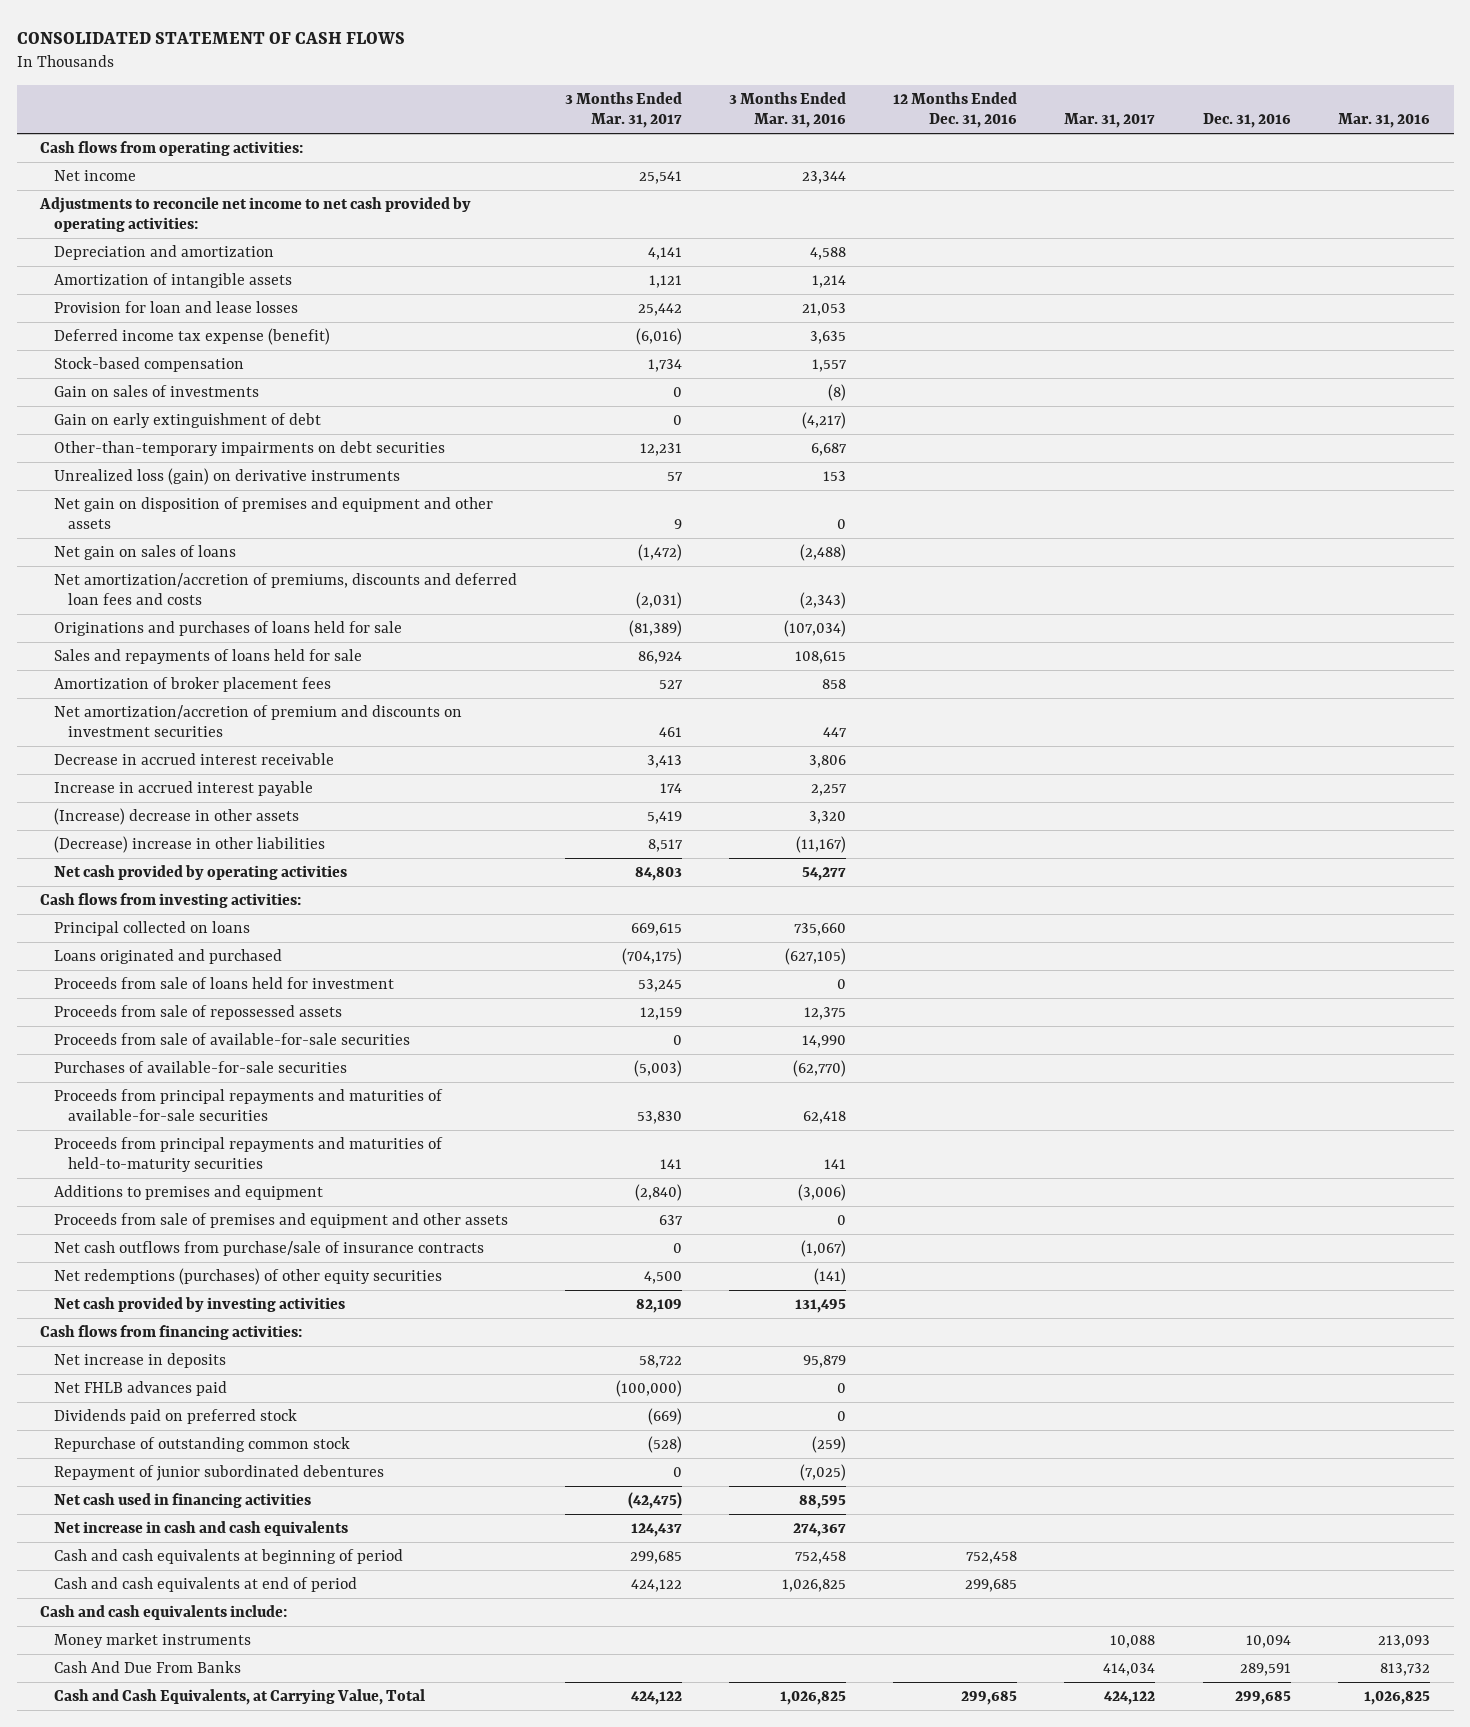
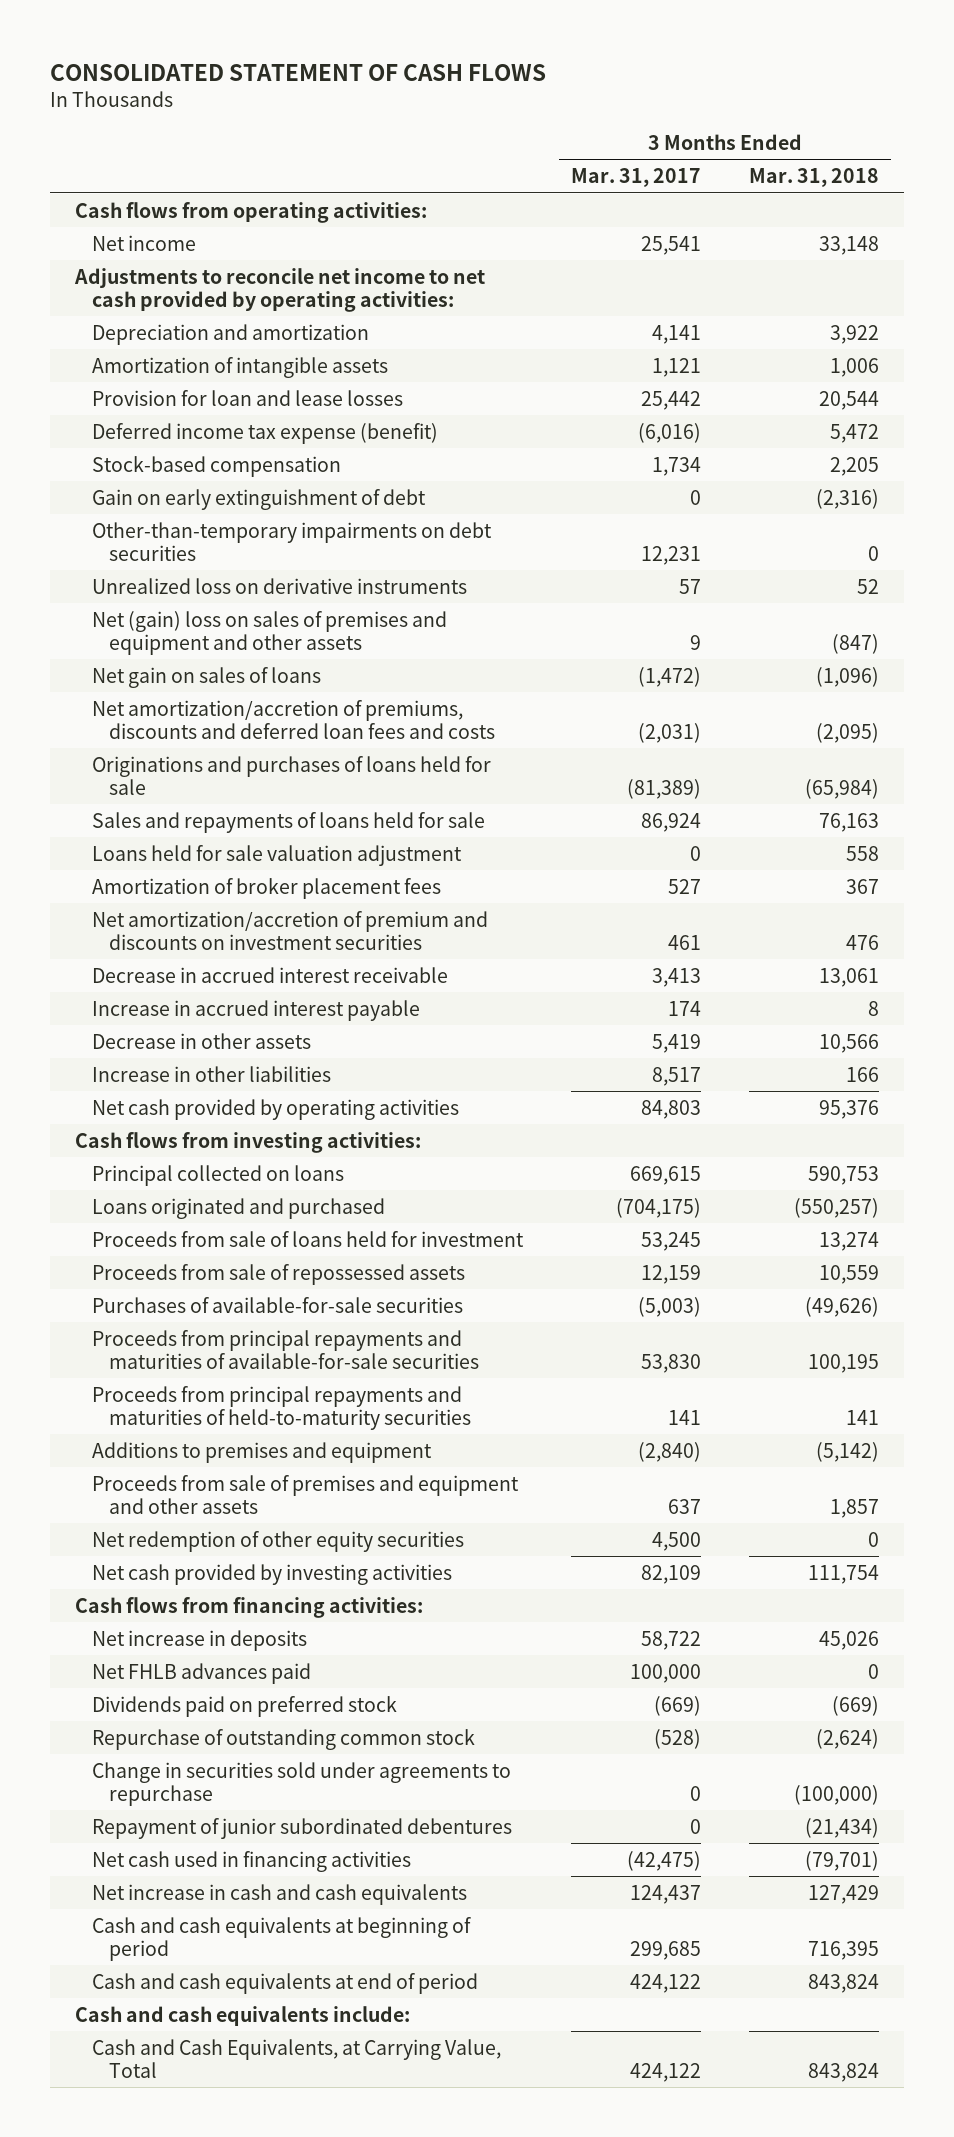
- | 3 Months Ended Mar. 31, 2017 | 3 Months Ended Mar. 31, 2016 | 12 Months Ended Dec. 31, 2016 | Mar. 31, 2017 | Dec. 31, 2016 | Mar. 31, 2016
+ | 3 Months Ended Mar. 31, 2017 | 3 Months Ended Mar. 31, 2018
- Gain on sales of investments | 0 | (8) | | | |
- Unrealized loss (gain) on derivative instruments | 57 | 153 | | | |
- Net gain on disposition of premises and equipment and other assets | 9 | 0 | | | |
+ Unrealized loss on derivative instruments | 57 | 52
+ Net (gain) loss on sales of premises and equipment and other assets | 9 | (847)
+ Loans held for sale valuation adjustment | 0 | 558
- (Increase) decrease in other assets | 5,419 | 3,320 | | | |
- (Decrease) increase in other liabilities | 8,517 | (11,167) | | | |
+ Decrease in other assets | 5,419 | 10,566
+ Increase in other liabilities | 8,517 | 166
- Proceeds from sale of available-for-sale securities | 0 | 14,990 | | | |
- Net cash outflows from purchase/sale of insurance contracts | 0 | (1,067) | | | |
- Net redemptions (purchases) of other equity securities | 4,500 | (141) | | | |
+ Net redemption of other equity securities | 4,500 | 0
- Net FHLB advances paid | (100,000) | 0 | | | |
+ Net FHLB advances paid | 100,000 | 0
+ Change in securities sold under agreements to repurchase | 0 | (100,000)
- Money market instruments | | | | 10,088 | 10,094 | 213,093
- Cash And Due From Banks | | | | 414,034 | 289,591 | 813,732

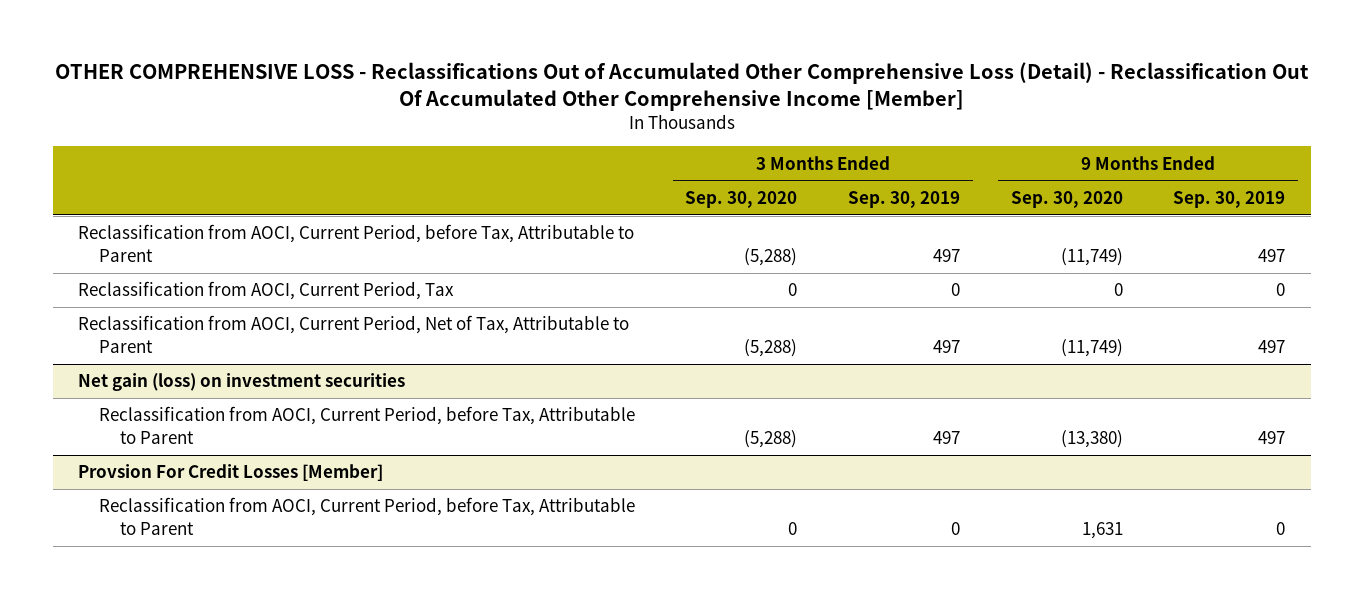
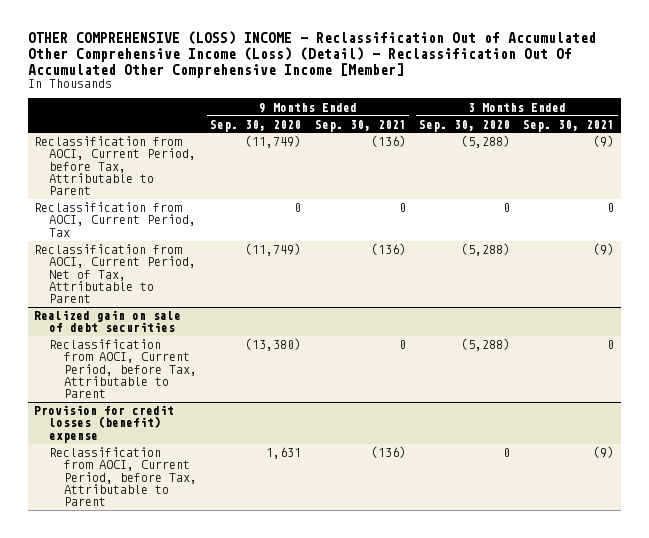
- OTHER COMPREHENSIVE LOSS - Reclassifications Out of Accumulated Other Comprehensive Loss (Detail) - Reclassification Out Of Accumulated Other Comprehensive Income [Member]
+ OTHER COMPREHENSIVE (LOSS) INCOME - Reclassification Out of Accumulated Other Comprehensive Income (Loss) (Detail) - Reclassification Out Of Accumulated Other Comprehensive Income [Member]
- | 3 Months Ended Sep. 30, 2020 | 3 Months Ended Sep. 30, 2019 | 9 Months Ended Sep. 30, 2020 | 9 Months Ended Sep. 30, 2019
+ | 9 Months Ended Sep. 30, 2020 | 9 Months Ended Sep. 30, 2021 | 3 Months Ended Sep. 30, 2020 | 3 Months Ended Sep. 30, 2021
- Net gain (loss) on investment securities
+ Realized gain on sale of debt securities
- Provsion For Credit Losses [Member]
+ Provision for credit losses (benefit) expense

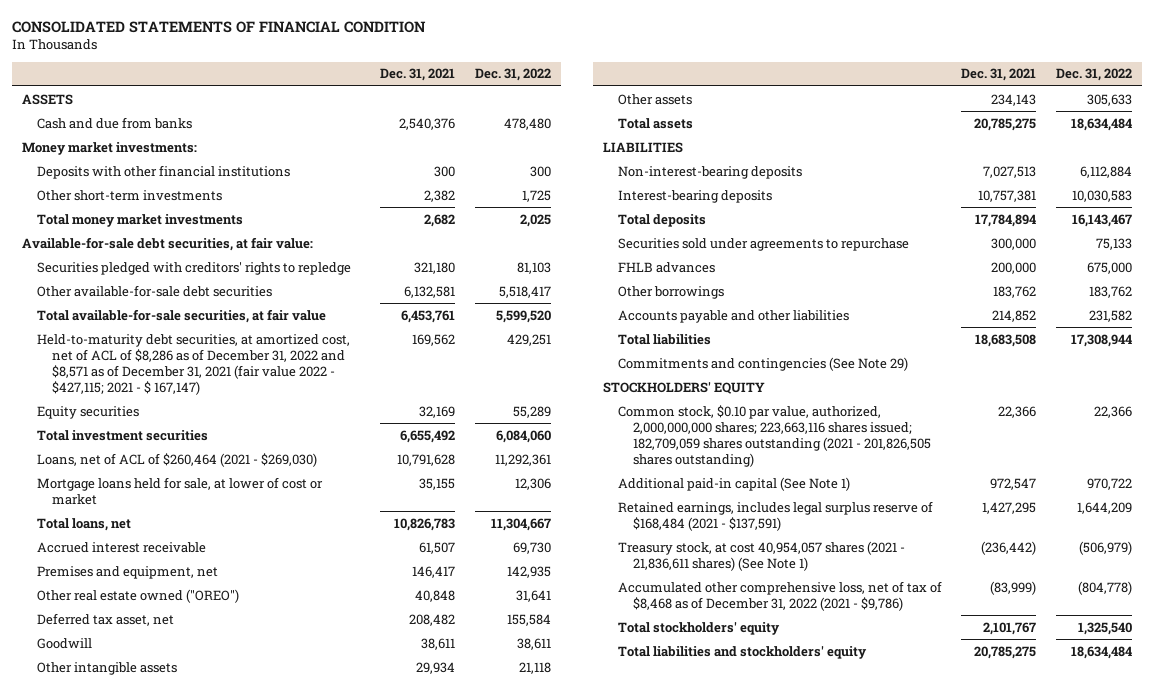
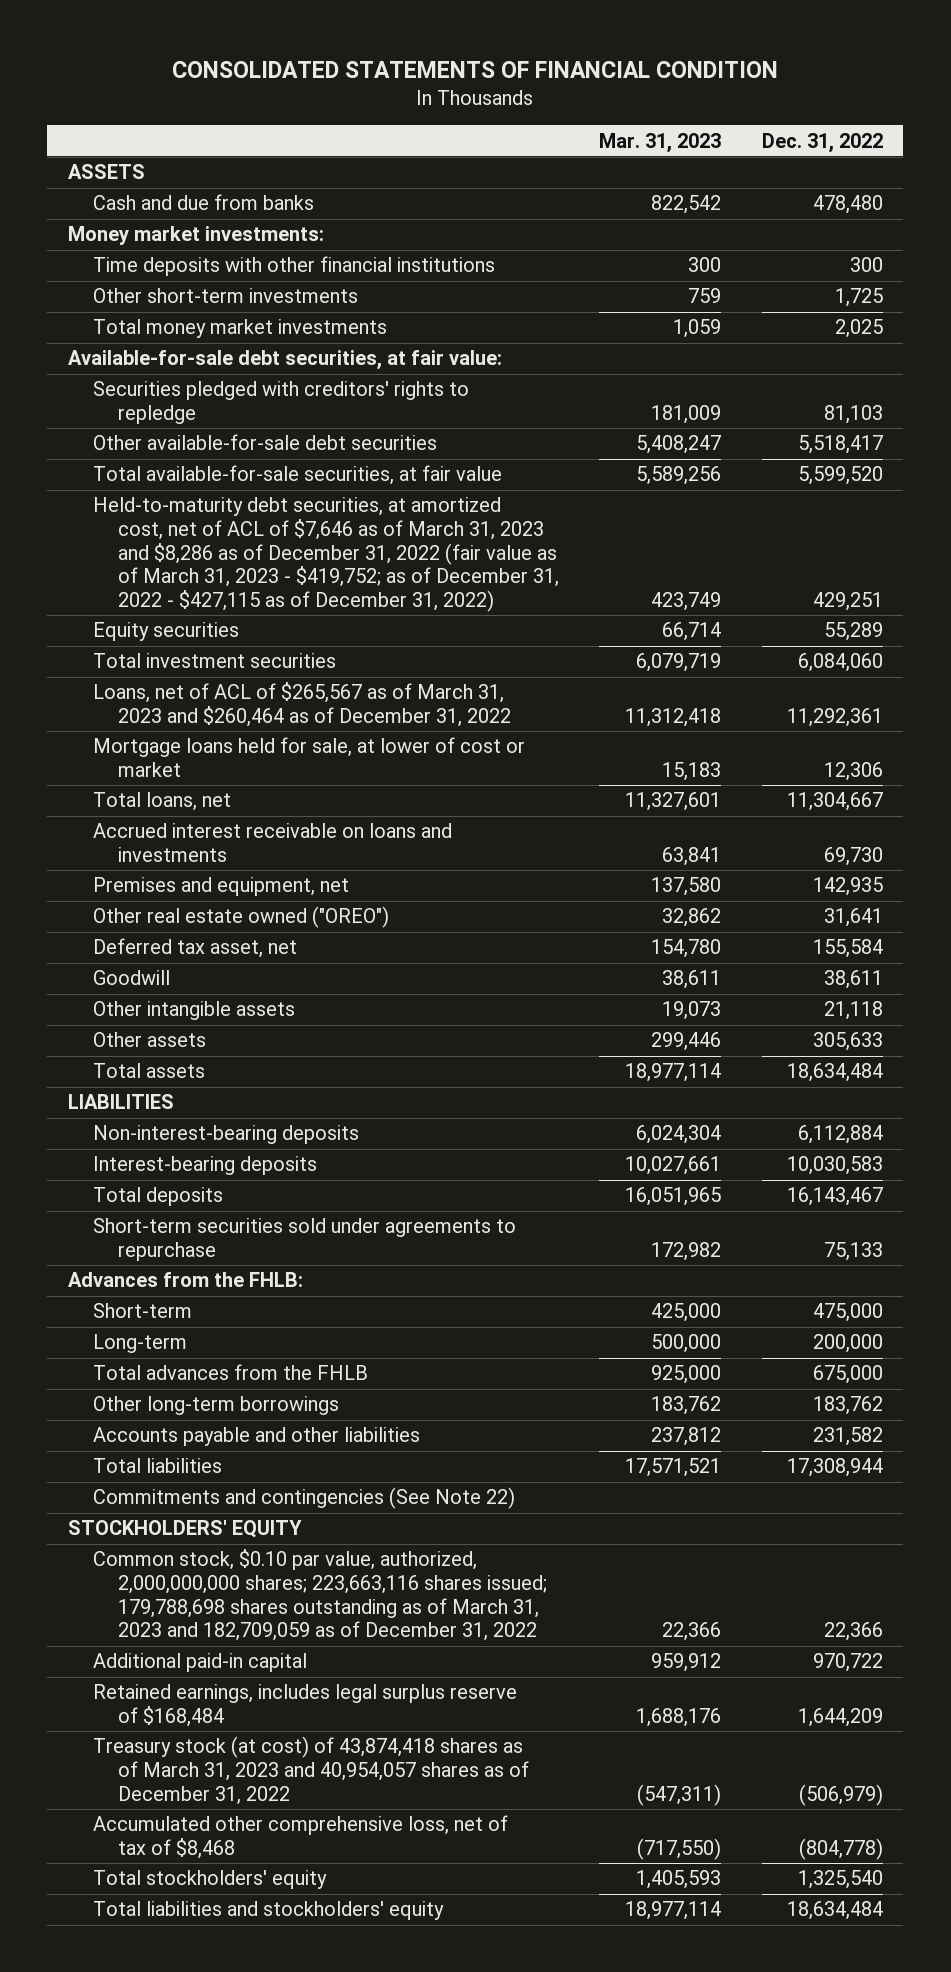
- | Dec. 31, 2021 | Dec. 31, 2022
+ | Mar. 31, 2023 | Dec. 31, 2022
- Deposits with other financial institutions | 300 | 300
+ Time deposits with other financial institutions | 300 | 300
- Held-to-maturity debt securities, at amortized cost, net of ACL of $8,286 as of December 31, 2022 and $8,571 as of December 31, 2021 (fair value 2022 - $427,115; 2021 - $ 167,147) | 169,562 | 429,251
+ Held-to-maturity debt securities, at amortized cost, net of ACL of $7,646 as of March 31, 2023 and $8,286 as of December 31, 2022 (fair value as of March 31, 2023 - $419,752; as of December 31, 2022 - $427,115 as of December 31, 2022) | 423,749 | 429,251
- Loans, net of ACL of $260,464 (2021 - $269,030) | 10,791,628 | 11,292,361
+ Loans, net of ACL of $265,567 as of March 31, 2023 and $260,464 as of December 31, 2022 | 11,312,418 | 11,292,361
- Accrued interest receivable | 61,507 | 69,730
+ Accrued interest receivable on loans and investments | 63,841 | 69,730
- Securities sold under agreements to repurchase | 300,000 | 75,133
- FHLB advances | 200,000 | 675,000
- Other borrowings | 183,762 | 183,762
+ Short-term securities sold under agreements to repurchase | 172,982 | 75,133
+ Advances from the FHLB:
+ Short-term | 425,000 | 475,000
+ Long-term | 500,000 | 200,000
+ Total advances from the FHLB | 925,000 | 675,000
+ Other long-term borrowings | 183,762 | 183,762
- Commitments and contingencies (See Note 29)
+ Commitments and contingencies (See Note 22)
- Common stock, $0.10 par value, authorized, 2,000,000,000 shares; 223,663,116 shares issued; 182,709,059 shares outstanding (2021 - 201,826,505 shares outstanding) | 22,366 | 22,366
- Additional paid-in capital (See Note 1) | 972,547 | 970,722
- Retained earnings, includes legal surplus reserve of $168,484 (2021 - $137,591) | 1,427,295 | 1,644,209
- Treasury stock, at cost 40,954,057 shares (2021 - 21,836,611 shares) (See Note 1) | (236,442) | (506,979)
- Accumulated other comprehensive loss, net of tax of $8,468 as of December 31, 2022 (2021 - $9,786) | (83,999) | (804,778)
+ Common stock, $0.10 par value, authorized, 2,000,000,000 shares; 223,663,116 shares issued; 179,788,698 shares outstanding as of March 31, 2023 and 182,709,059 as of December 31, 2022 | 22,366 | 22,366
+ Additional paid-in capital | 959,912 | 970,722
+ Retained earnings, includes legal surplus reserve of $168,484 | 1,688,176 | 1,644,209
+ Treasury stock (at cost) of 43,874,418 shares as of March 31, 2023 and 40,954,057 shares as of December 31, 2022 | (547,311) | (506,979)
+ Accumulated other comprehensive loss, net of tax of $8,468 | (717,550) | (804,778)

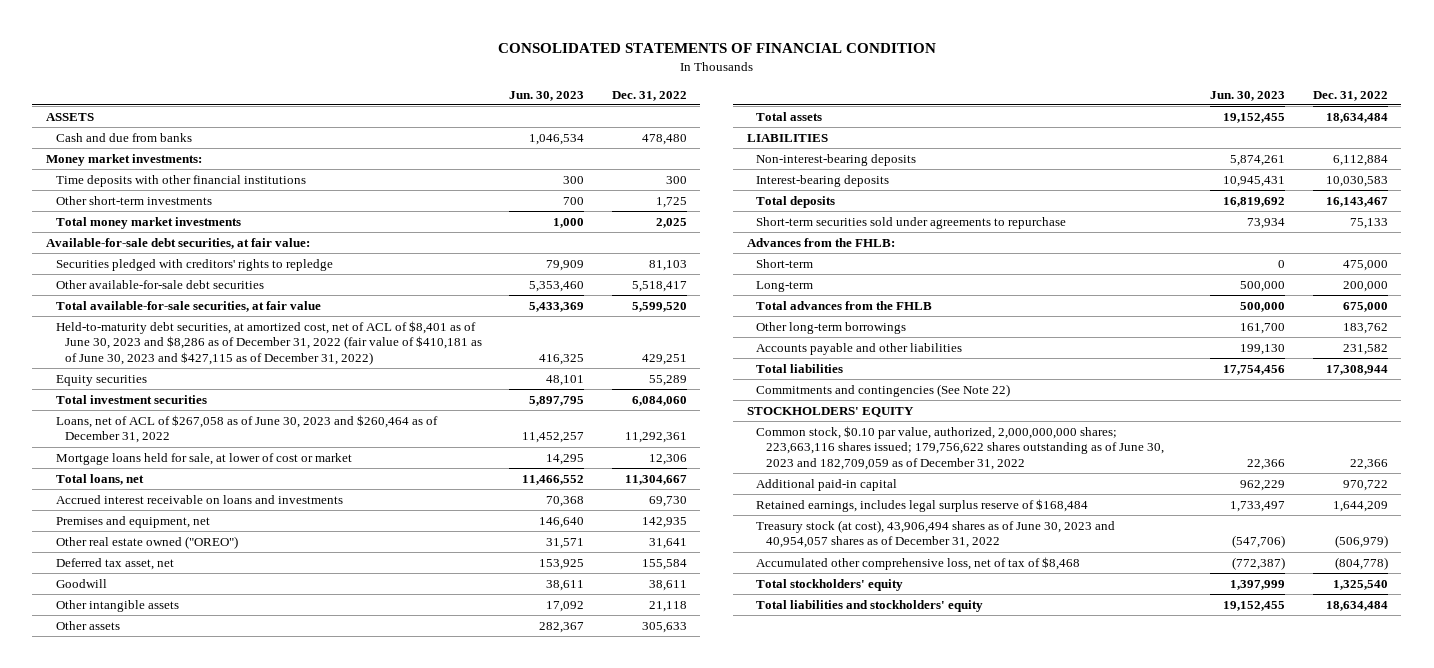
- | Mar. 31, 2023 | Dec. 31, 2022
+ | Jun. 30, 2023 | Dec. 31, 2022
- Held-to-maturity debt securities, at amortized cost, net of ACL of $7,646 as of March 31, 2023 and $8,286 as of December 31, 2022 (fair value as of March 31, 2023 - $419,752; as of December 31, 2022 - $427,115 as of December 31, 2022) | 423,749 | 429,251
+ Held-to-maturity debt securities, at amortized cost, net of ACL of $8,401 as of June 30, 2023 and $8,286 as of December 31, 2022 (fair value of $410,181 as of June 30, 2023 and $427,115 as of December 31, 2022) | 416,325 | 429,251
- Loans, net of ACL of $265,567 as of March 31, 2023 and $260,464 as of December 31, 2022 | 11,312,418 | 11,292,361
+ Loans, net of ACL of $267,058 as of June 30, 2023 and $260,464 as of December 31, 2022 | 11,452,257 | 11,292,361
- Common stock, $0.10 par value, authorized, 2,000,000,000 shares; 223,663,116 shares issued; 179,788,698 shares outstanding as of March 31, 2023 and 182,709,059 as of December 31, 2022 | 22,366 | 22,366
+ Common stock, $0.10 par value, authorized, 2,000,000,000 shares; 223,663,116 shares issued; 179,756,622 shares outstanding as of June 30, 2023 and 182,709,059 as of December 31, 2022 | 22,366 | 22,366
- Treasury stock (at cost) of 43,874,418 shares as of March 31, 2023 and 40,954,057 shares as of December 31, 2022 | (547,311) | (506,979)
+ Treasury stock (at cost), 43,906,494 shares as of June 30, 2023 and 40,954,057 shares as of December 31, 2022 | (547,706) | (506,979)

